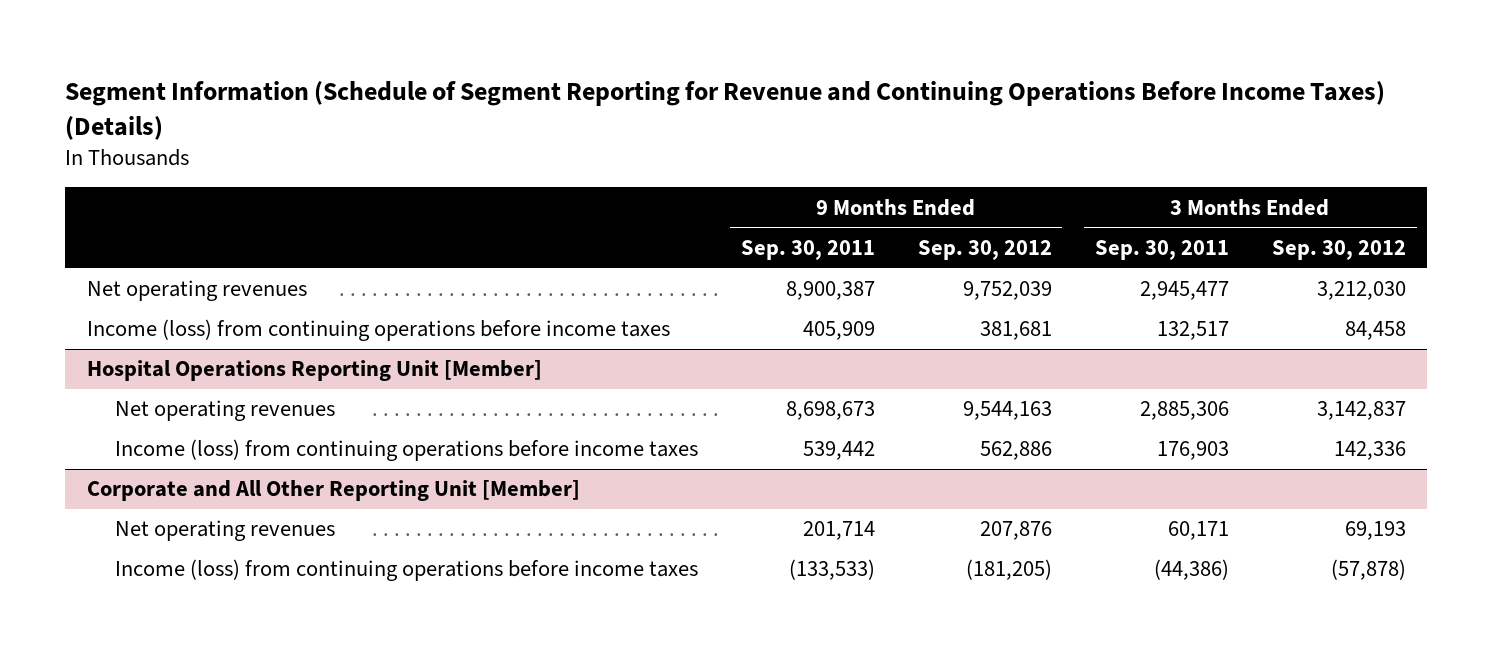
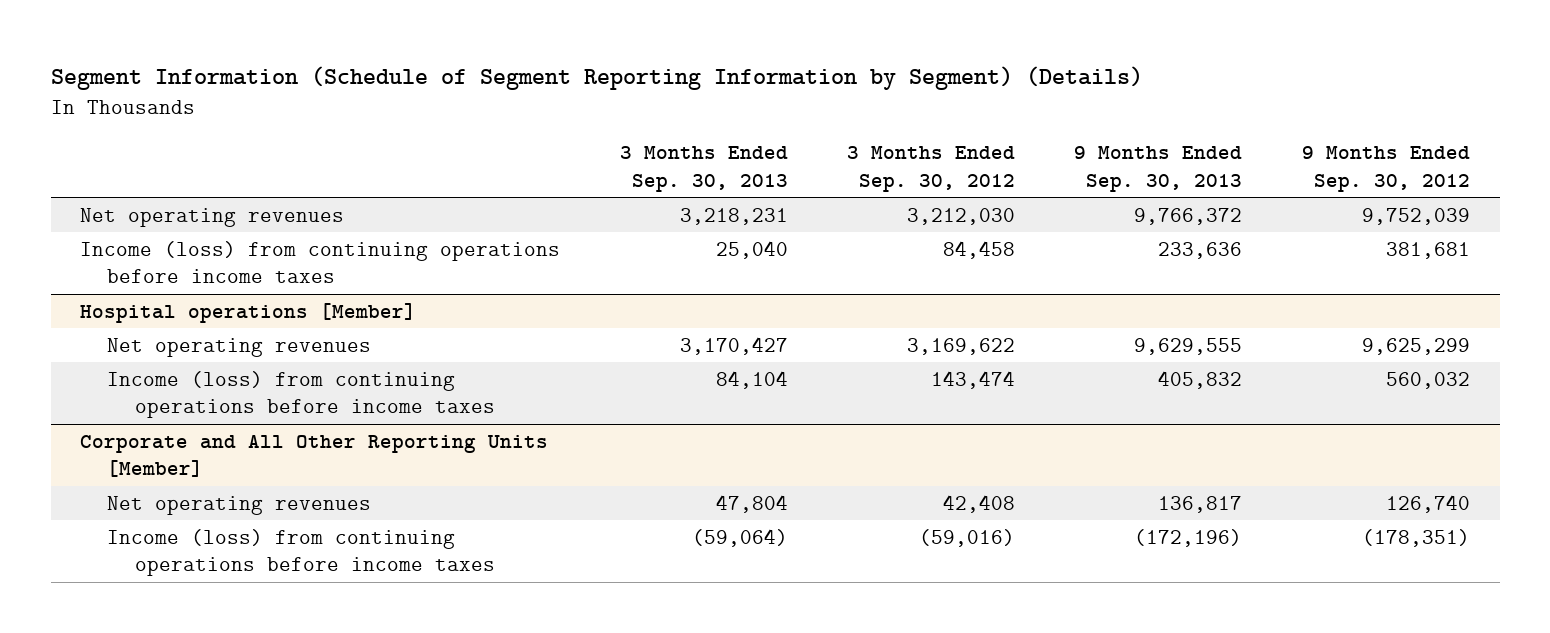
- Segment Information (Schedule of Segment Reporting for Revenue and Continuing Operations Before Income Taxes) (Details)
+ Segment Information (Schedule of Segment Reporting Information by Segment) (Details)
- | 9 Months Ended Sep. 30, 2011 | 9 Months Ended Sep. 30, 2012 | 3 Months Ended Sep. 30, 2011 | 3 Months Ended Sep. 30, 2012
+ | 3 Months Ended Sep. 30, 2013 | 3 Months Ended Sep. 30, 2012 | 9 Months Ended Sep. 30, 2013 | 9 Months Ended Sep. 30, 2012
- Hospital Operations Reporting Unit [Member]
- Net operating revenues | 8,698,673 | 9,544,163 | 2,885,306 | 3,142,837
- Income (loss) from continuing operations before income taxes | 539,442 | 562,886 | 176,903 | 142,336
- Corporate and All Other Reporting Unit [Member]
- Net operating revenues | 201,714 | 207,876 | 60,171 | 69,193
- Income (loss) from continuing operations before income taxes | (133,533) | (181,205) | (44,386) | (57,878)
+ Hospital operations [Member]
+ Net operating revenues | 3,170,427 | 3,169,622 | 9,629,555 | 9,625,299
+ Income (loss) from continuing operations before income taxes | 84,104 | 143,474 | 405,832 | 560,032
+ Corporate and All Other Reporting Units [Member]
+ Net operating revenues | 47,804 | 42,408 | 136,817 | 126,740
+ Income (loss) from continuing operations before income taxes | (59,064) | (59,016) | (172,196) | (178,351)

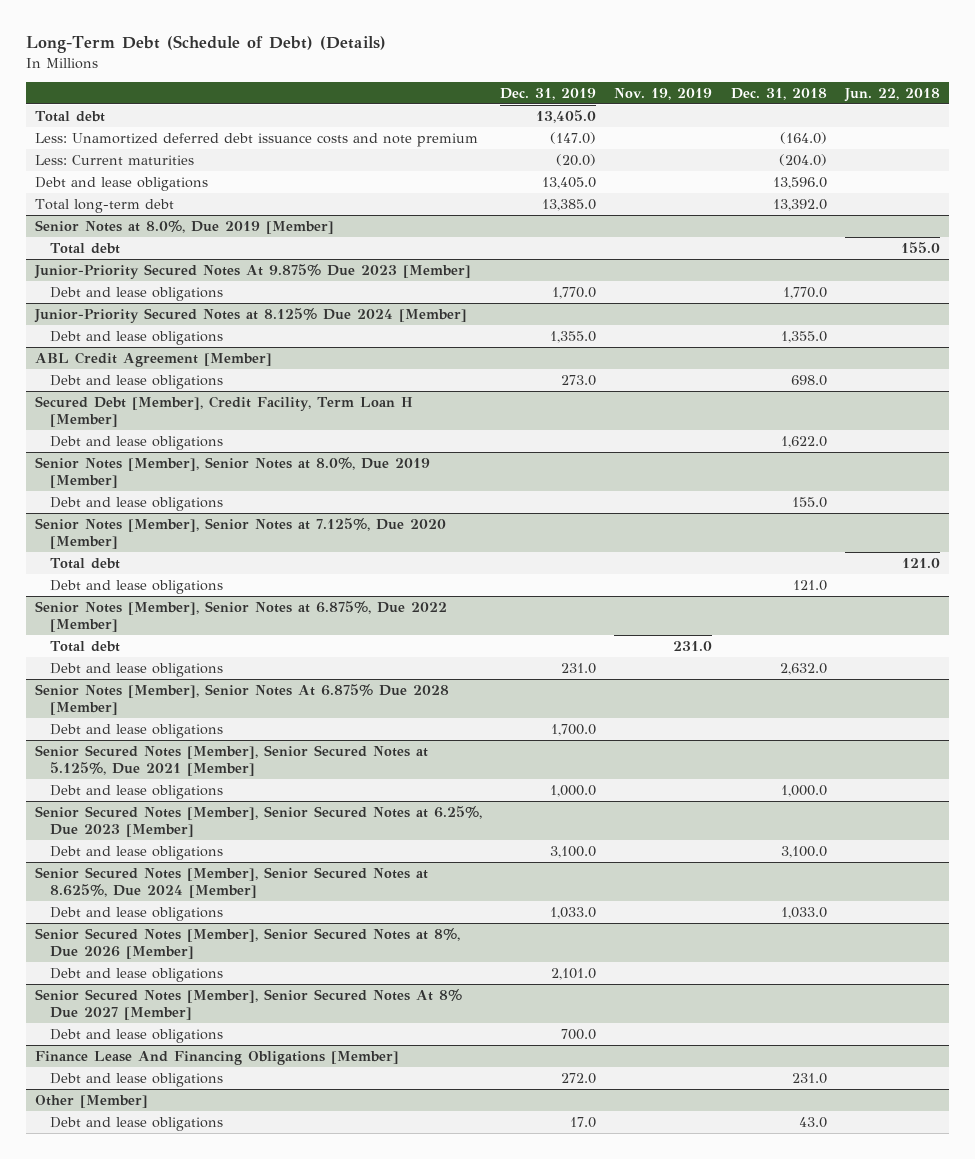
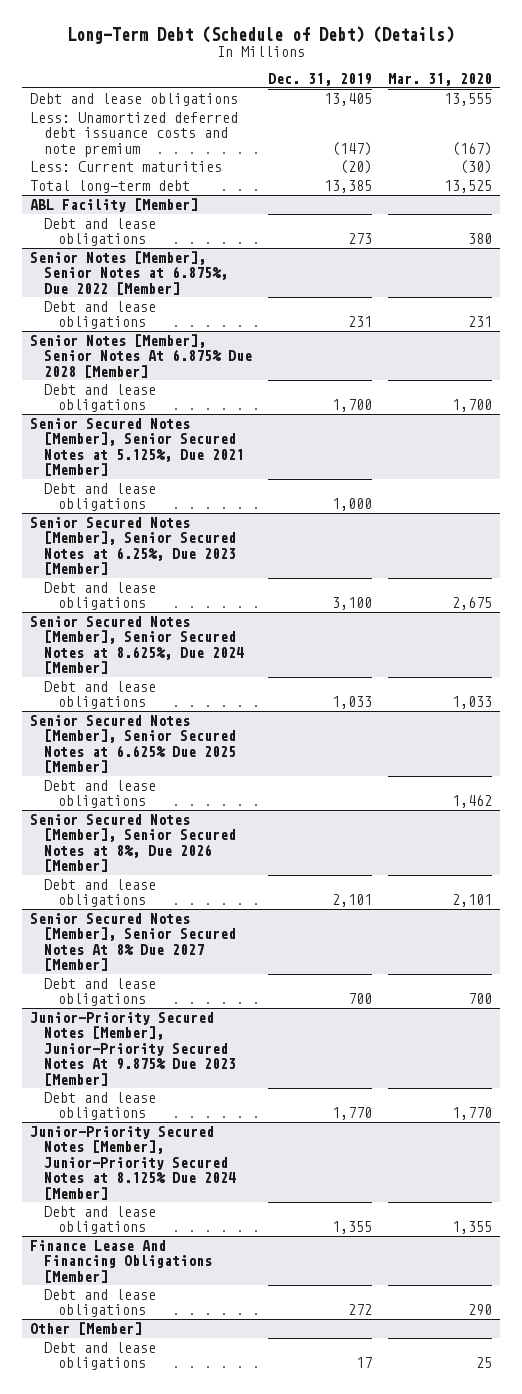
- | Dec. 31, 2019 | Nov. 19, 2019 | Dec. 31, 2018 | Jun. 22, 2018
+ | Dec. 31, 2019 | Mar. 31, 2020
- Total debt | 13,405.0 | | |
- Less: Unamortized deferred debt issuance costs and note premium | (147.0) | | (164.0) |
- Less: Current maturities | (20.0) | | (204.0) |
- Debt and lease obligations | 13,405.0 | | 13,596.0 |
- Total long-term debt | 13,385.0 | | 13,392.0 |
- Senior Notes at 8.0%, Due 2019 [Member]
- Total debt | | | | 155.0
- Junior-Priority Secured Notes At 9.875% Due 2023 [Member]
- Debt and lease obligations | 1,770.0 | | 1,770.0 |
- Junior-Priority Secured Notes at 8.125% Due 2024 [Member]
- Debt and lease obligations | 1,355.0 | | 1,355.0 |
- ABL Credit Agreement [Member]
- Debt and lease obligations | 273.0 | | 698.0 |
- Secured Debt [Member], Credit Facility, Term Loan H [Member]
- Debt and lease obligations | | | 1,622.0 |
- Senior Notes [Member], Senior Notes at 8.0%, Due 2019 [Member]
- Debt and lease obligations | | | 155.0 |
- Senior Notes [Member], Senior Notes at 7.125%, Due 2020 [Member]
- Total debt | | | | 121.0
- Debt and lease obligations | | | 121.0 |
+ Debt and lease obligations | 13,405 | 13,555
+ Less: Unamortized deferred debt issuance costs and note premium | (147) | (167)
+ Less: Current maturities | (20) | (30)
+ Total long-term debt | 13,385 | 13,525
+ ABL Facility [Member]
+ Debt and lease obligations | 273 | 380
@ Senior Notes [Member], Senior Notes at 6.875%, Due 2022 [Member]
- Total debt | | 231.0 | |
- Debt and lease obligations | 231.0 | | 2,632.0 |
+ Debt and lease obligations | 231 | 231
@ Senior Notes [Member], Senior Notes At 6.875% Due 2028 [Member]
- Debt and lease obligations | 1,700.0 | | |
+ Debt and lease obligations | 1,700 | 1,700
@ Senior Secured Notes [Member], Senior Secured Notes at 5.125%, Due 2021 [Member]
- Debt and lease obligations | 1,000.0 | | 1,000.0 |
+ Debt and lease obligations | 1,000 |
@ Senior Secured Notes [Member], Senior Secured Notes at 6.25%, Due 2023 [Member]
- Debt and lease obligations | 3,100.0 | | 3,100.0 |
+ Debt and lease obligations | 3,100 | 2,675
@ Senior Secured Notes [Member], Senior Secured Notes at 8.625%, Due 2024 [Member]
- Debt and lease obligations | 1,033.0 | | 1,033.0 |
+ Debt and lease obligations | 1,033 | 1,033
+ Senior Secured Notes [Member], Senior Secured Notes at 6.625% Due 2025 [Member]
+ Debt and lease obligations | | 1,462
@ Senior Secured Notes [Member], Senior Secured Notes at 8%, Due 2026 [Member]
- Debt and lease obligations | 2,101.0 | | |
+ Debt and lease obligations | 2,101 | 2,101
@ Senior Secured Notes [Member], Senior Secured Notes At 8% Due 2027 [Member]
- Debt and lease obligations | 700.0 | | |
+ Debt and lease obligations | 700 | 700
+ Junior-Priority Secured Notes [Member], Junior-Priority Secured Notes At 9.875% Due 2023 [Member]
+ Debt and lease obligations | 1,770 | 1,770
+ Junior-Priority Secured Notes [Member], Junior-Priority Secured Notes at 8.125% Due 2024 [Member]
+ Debt and lease obligations | 1,355 | 1,355
@ Finance Lease And Financing Obligations [Member]
- Debt and lease obligations | 272.0 | | 231.0 |
+ Debt and lease obligations | 272 | 290
@ Other [Member]
- Debt and lease obligations | 17.0 | | 43.0 |
+ Debt and lease obligations | 17 | 25

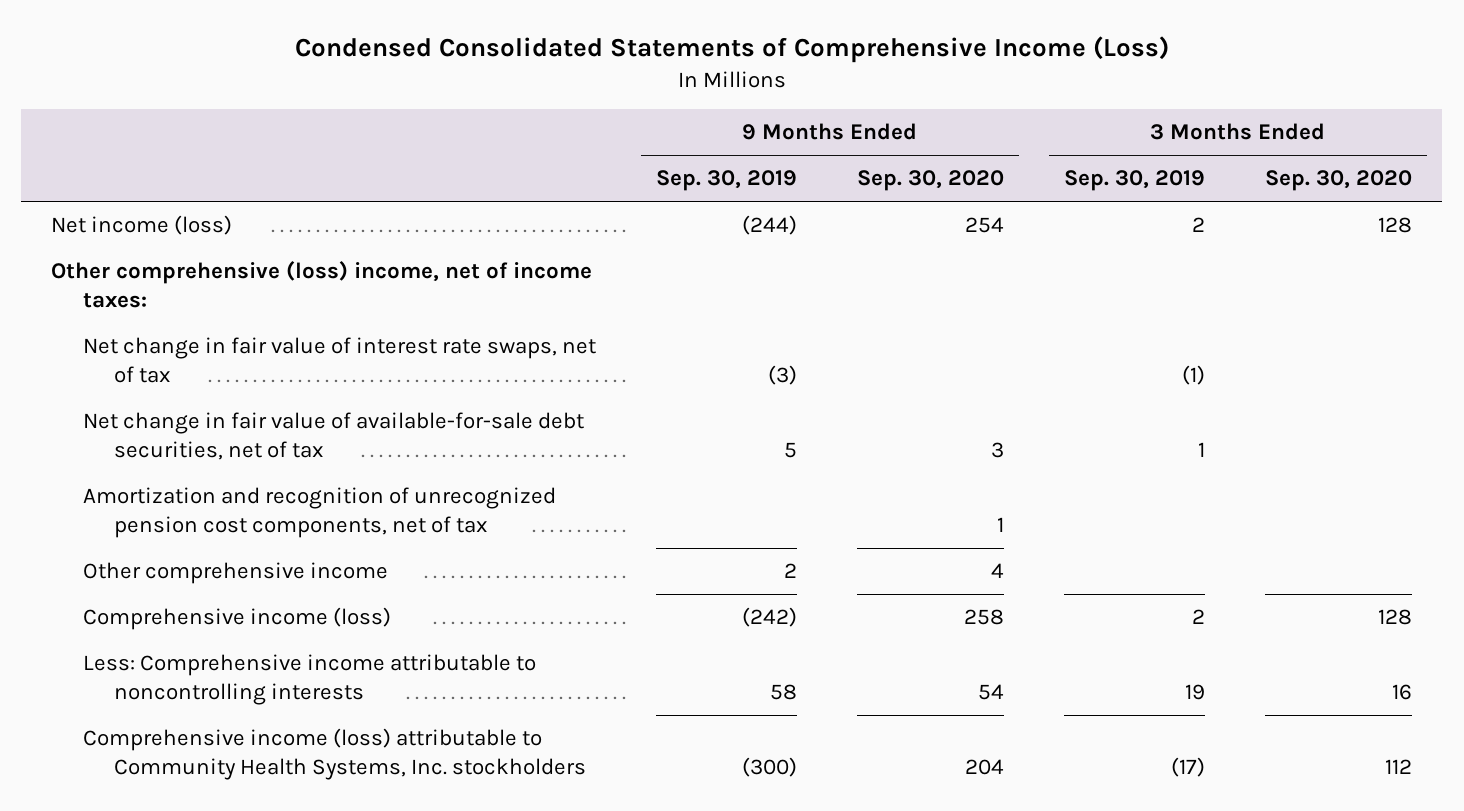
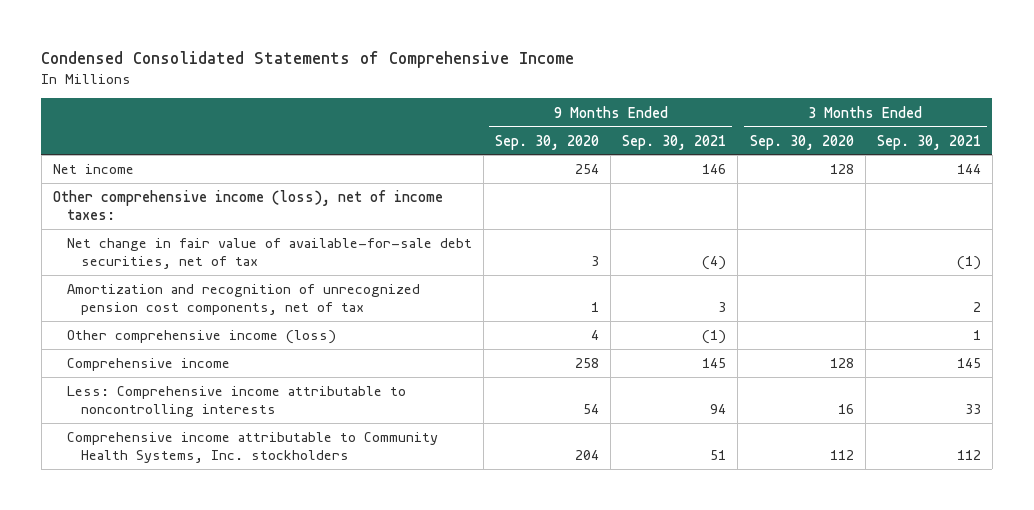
- Condensed Consolidated Statements of Comprehensive Income (Loss)
+ Condensed Consolidated Statements of Comprehensive Income
- | 9 Months Ended Sep. 30, 2019 | 9 Months Ended Sep. 30, 2020 | 3 Months Ended Sep. 30, 2019 | 3 Months Ended Sep. 30, 2020
+ | 9 Months Ended Sep. 30, 2020 | 9 Months Ended Sep. 30, 2021 | 3 Months Ended Sep. 30, 2020 | 3 Months Ended Sep. 30, 2021
- Net income (loss) | (244) | 254 | 2 | 128
- Other comprehensive (loss) income, net of income taxes:
- Net change in fair value of interest rate swaps, net of tax | (3) | | (1) |
+ Net income | 254 | 146 | 128 | 144
+ Other comprehensive income (loss), net of income taxes:
- Other comprehensive income | 2 | 4 | |
- Comprehensive income (loss) | (242) | 258 | 2 | 128
+ Other comprehensive income (loss) | 4 | (1) | | 1
+ Comprehensive income | 258 | 145 | 128 | 145
- Comprehensive income (loss) attributable to Community Health Systems, Inc. stockholders | (300) | 204 | (17) | 112
+ Comprehensive income attributable to Community Health Systems, Inc. stockholders | 204 | 51 | 112 | 112

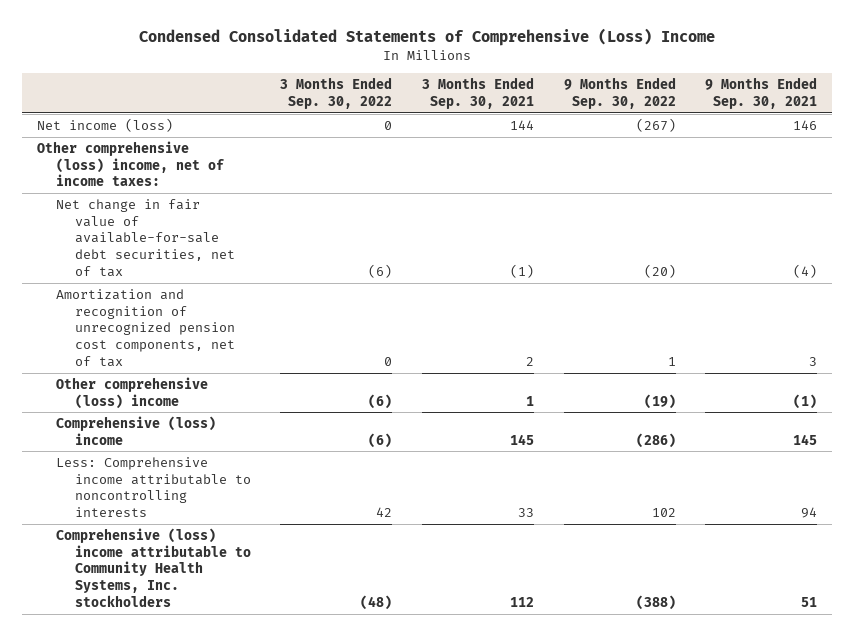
- Condensed Consolidated Statements of Comprehensive Income
+ Condensed Consolidated Statements of Comprehensive (Loss) Income
- | 9 Months Ended Sep. 30, 2020 | 9 Months Ended Sep. 30, 2021 | 3 Months Ended Sep. 30, 2020 | 3 Months Ended Sep. 30, 2021
+ | 3 Months Ended Sep. 30, 2022 | 3 Months Ended Sep. 30, 2021 | 9 Months Ended Sep. 30, 2022 | 9 Months Ended Sep. 30, 2021
- Net income | 254 | 146 | 128 | 144
- Other comprehensive income (loss), net of income taxes:
+ Net income (loss) | 0 | 144 | (267) | 146
+ Other comprehensive (loss) income, net of income taxes:
- Other comprehensive income (loss) | 4 | (1) | | 1
- Comprehensive income | 258 | 145 | 128 | 145
+ Other comprehensive (loss) income | (6) | 1 | (19) | (1)
+ Comprehensive (loss) income | (6) | 145 | (286) | 145
- Comprehensive income attributable to Community Health Systems, Inc. stockholders | 204 | 51 | 112 | 112
+ Comprehensive (loss) income attributable to Community Health Systems, Inc. stockholders | (48) | 112 | (388) | 51

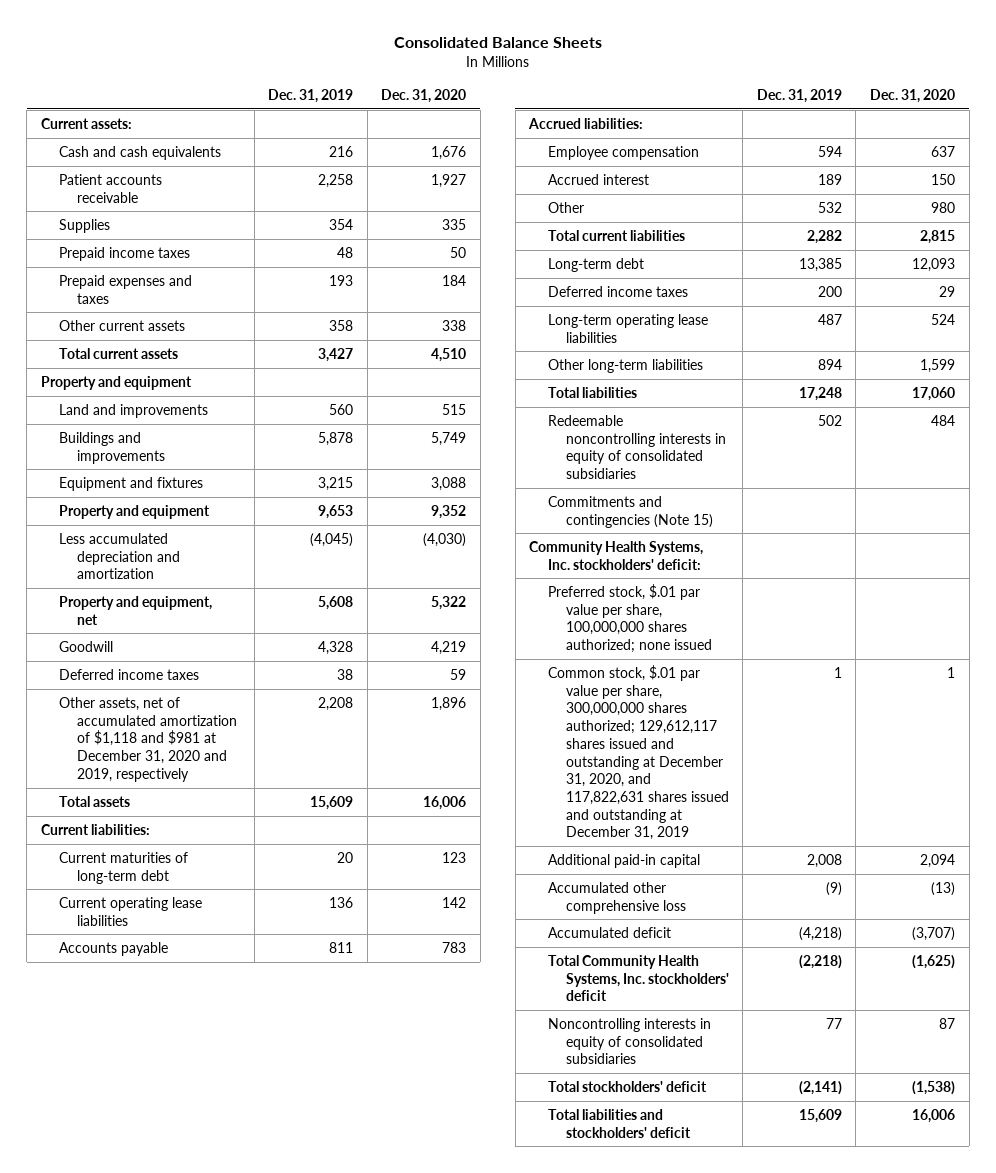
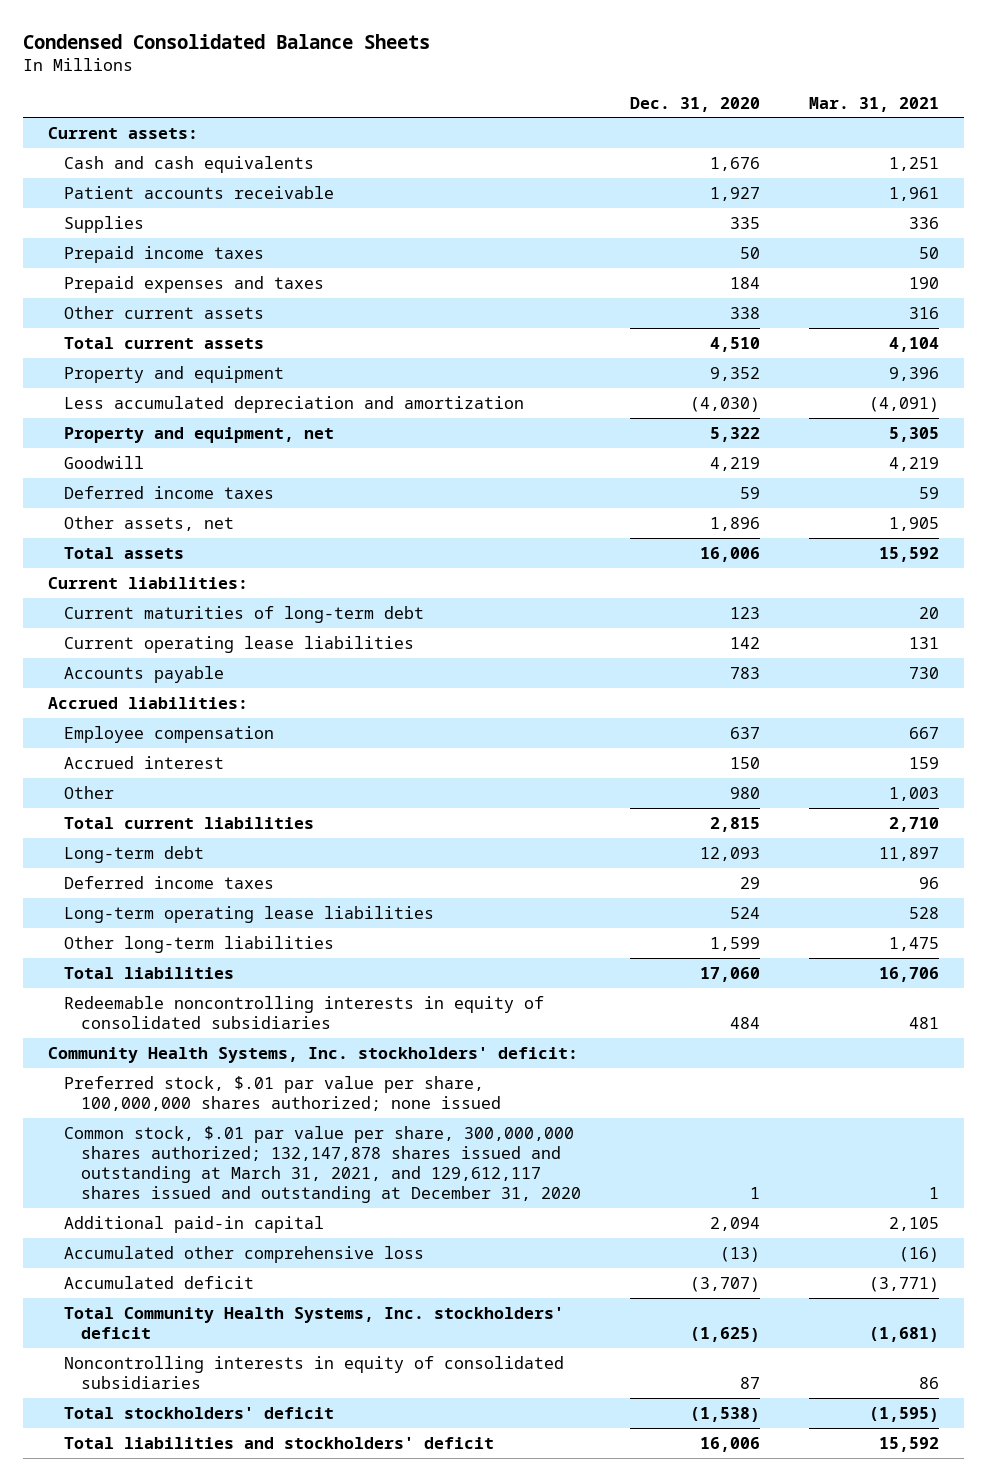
- Consolidated Balance Sheets
+ Condensed Consolidated Balance Sheets
- | Dec. 31, 2019 | Dec. 31, 2020
+ | Dec. 31, 2020 | Mar. 31, 2021
- Property and equipment
- Land and improvements | 560 | 515
- Buildings and improvements | 5,878 | 5,749
- Equipment and fixtures | 3,215 | 3,088
- Other assets, net of accumulated amortization of $1,118 and $981 at December 31, 2020 and 2019, respectively | 2,208 | 1,896
+ Other assets, net | 1,896 | 1,905
- Commitments and contingencies (Note 15)
- Common stock, $.01 par value per share, 300,000,000 shares authorized; 129,612,117 shares issued and outstanding at December 31, 2020, and 117,822,631 shares issued and outstanding at December 31, 2019 | 1 | 1
+ Common stock, $.01 par value per share, 300,000,000 shares authorized; 132,147,878 shares issued and outstanding at March 31, 2021, and 129,612,117 shares issued and outstanding at December 31, 2020 | 1 | 1

